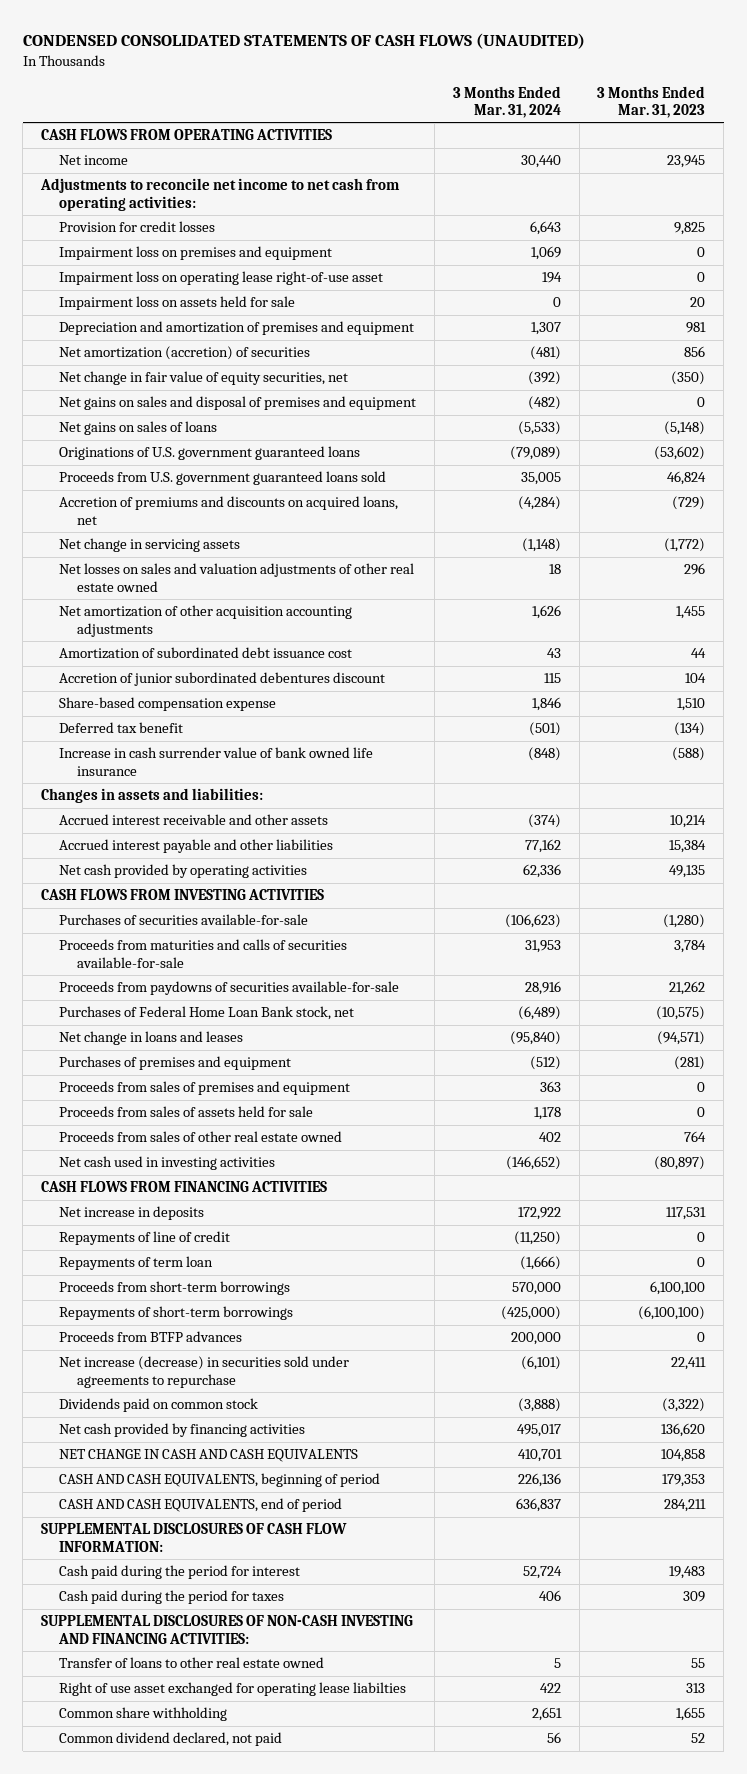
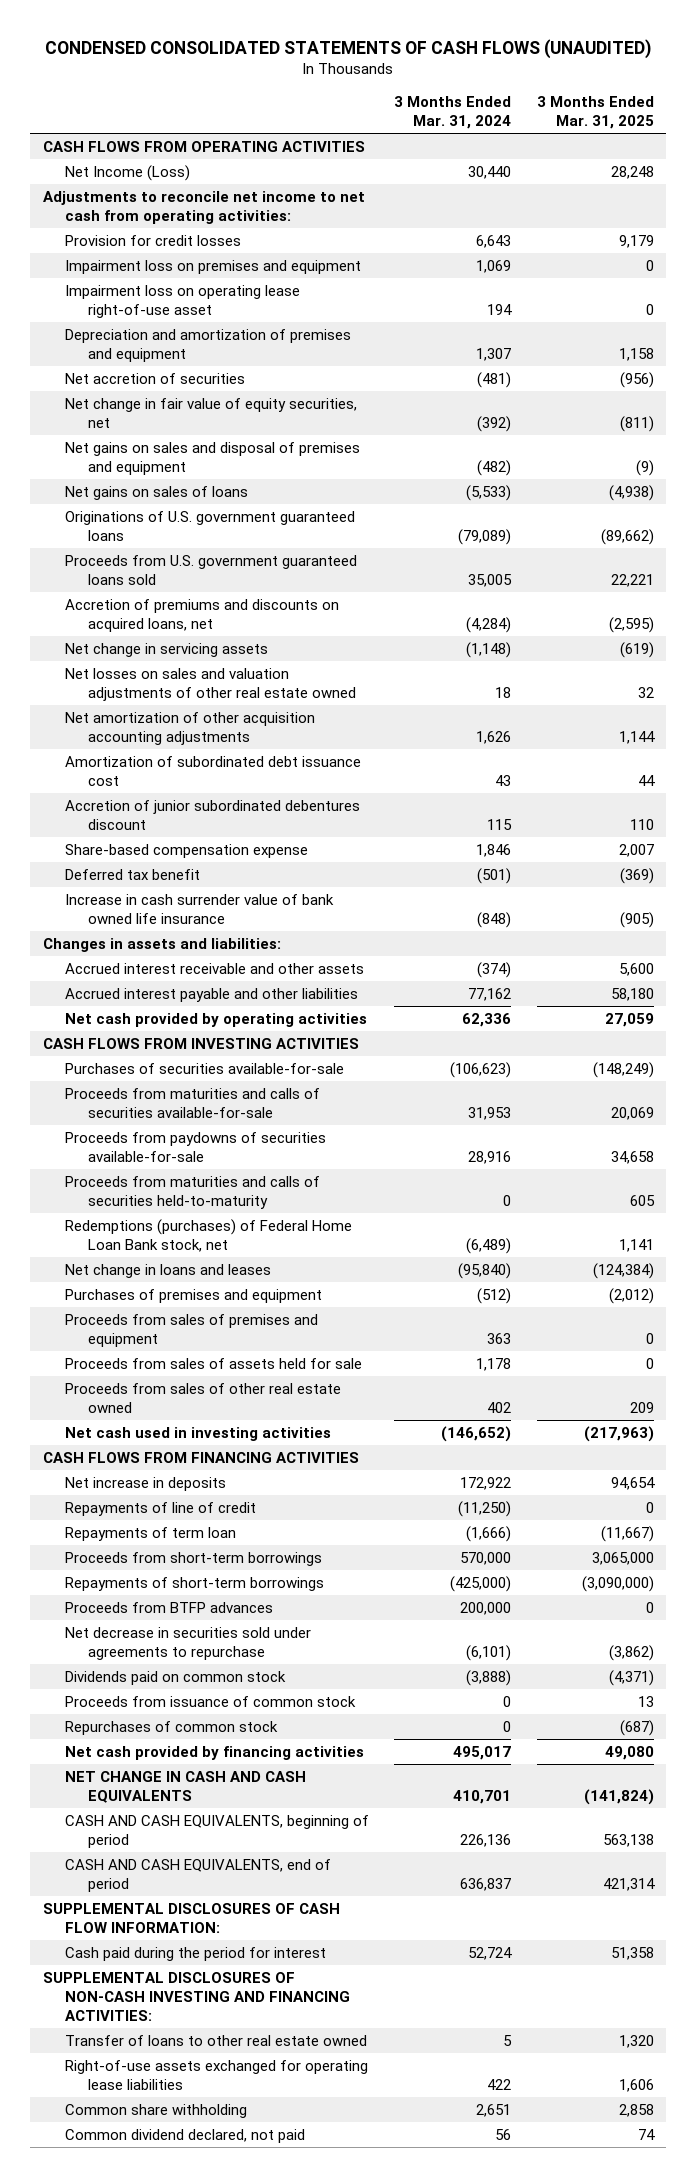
- | 3 Months Ended Mar. 31, 2024 | 3 Months Ended Mar. 31, 2023
+ | 3 Months Ended Mar. 31, 2024 | 3 Months Ended Mar. 31, 2025
- Net income | 30,440 | 23,945
+ Net Income (Loss) | 30,440 | 28,248
- Impairment loss on assets held for sale | 0 | 20
- Net amortization (accretion) of securities | (481) | 856
+ Net accretion of securities | (481) | (956)
- Purchases of Federal Home Loan Bank stock, net | (6,489) | (10,575)
+ Proceeds from maturities and calls of securities held-to-maturity | 0 | 605
+ Redemptions (purchases) of Federal Home Loan Bank stock, net | (6,489) | 1,141
- Net increase (decrease) in securities sold under agreements to repurchase | (6,101) | 22,411
+ Net decrease in securities sold under agreements to repurchase | (6,101) | (3,862)
+ Proceeds from issuance of common stock | 0 | 13
+ Repurchases of common stock | 0 | (687)
- Cash paid during the period for taxes | 406 | 309
- Right of use asset exchanged for operating lease liabilties | 422 | 313
+ Right-of-use assets exchanged for operating lease liabilities | 422 | 1,606

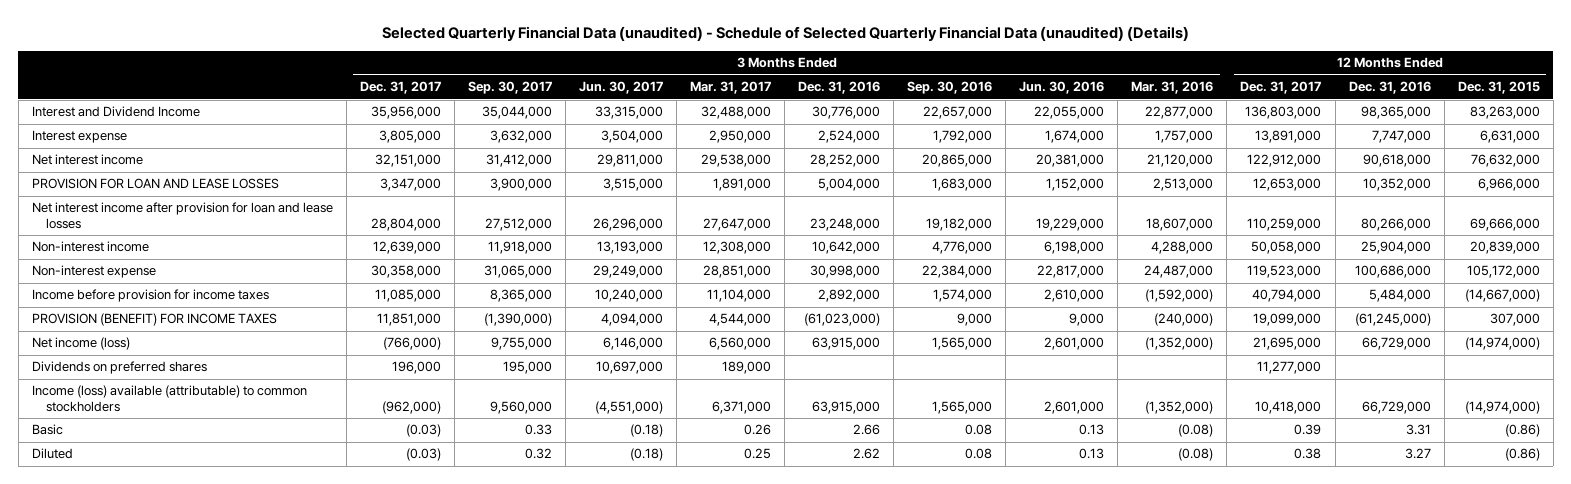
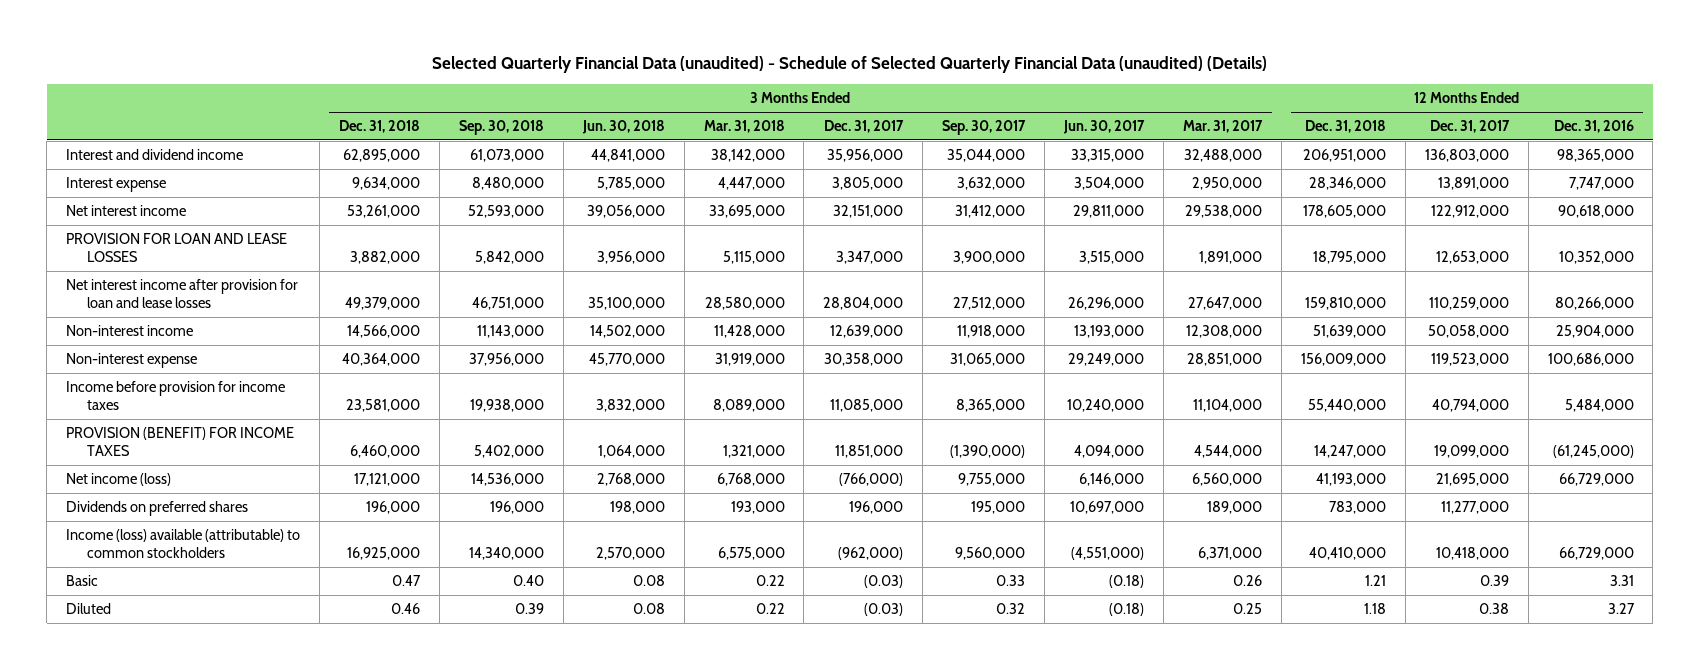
- | 3 Months Ended Dec. 31, 2017 | 3 Months Ended Sep. 30, 2017 | 3 Months Ended Jun. 30, 2017 | 3 Months Ended Mar. 31, 2017 | 3 Months Ended Dec. 31, 2016 | 3 Months Ended Sep. 30, 2016 | 3 Months Ended Jun. 30, 2016 | 3 Months Ended Mar. 31, 2016 | 12 Months Ended Dec. 31, 2017 | 12 Months Ended Dec. 31, 2016 | 12 Months Ended Dec. 31, 2015
+ | 3 Months Ended Dec. 31, 2018 | 3 Months Ended Sep. 30, 2018 | 3 Months Ended Jun. 30, 2018 | 3 Months Ended Mar. 31, 2018 | 3 Months Ended Dec. 31, 2017 | 3 Months Ended Sep. 30, 2017 | 3 Months Ended Jun. 30, 2017 | 3 Months Ended Mar. 31, 2017 | 12 Months Ended Dec. 31, 2018 | 12 Months Ended Dec. 31, 2017 | 12 Months Ended Dec. 31, 2016
- Interest and Dividend Income | 35,956,000 | 35,044,000 | 33,315,000 | 32,488,000 | 30,776,000 | 22,657,000 | 22,055,000 | 22,877,000 | 136,803,000 | 98,365,000 | 83,263,000
+ Interest and dividend income | 62,895,000 | 61,073,000 | 44,841,000 | 38,142,000 | 35,956,000 | 35,044,000 | 33,315,000 | 32,488,000 | 206,951,000 | 136,803,000 | 98,365,000

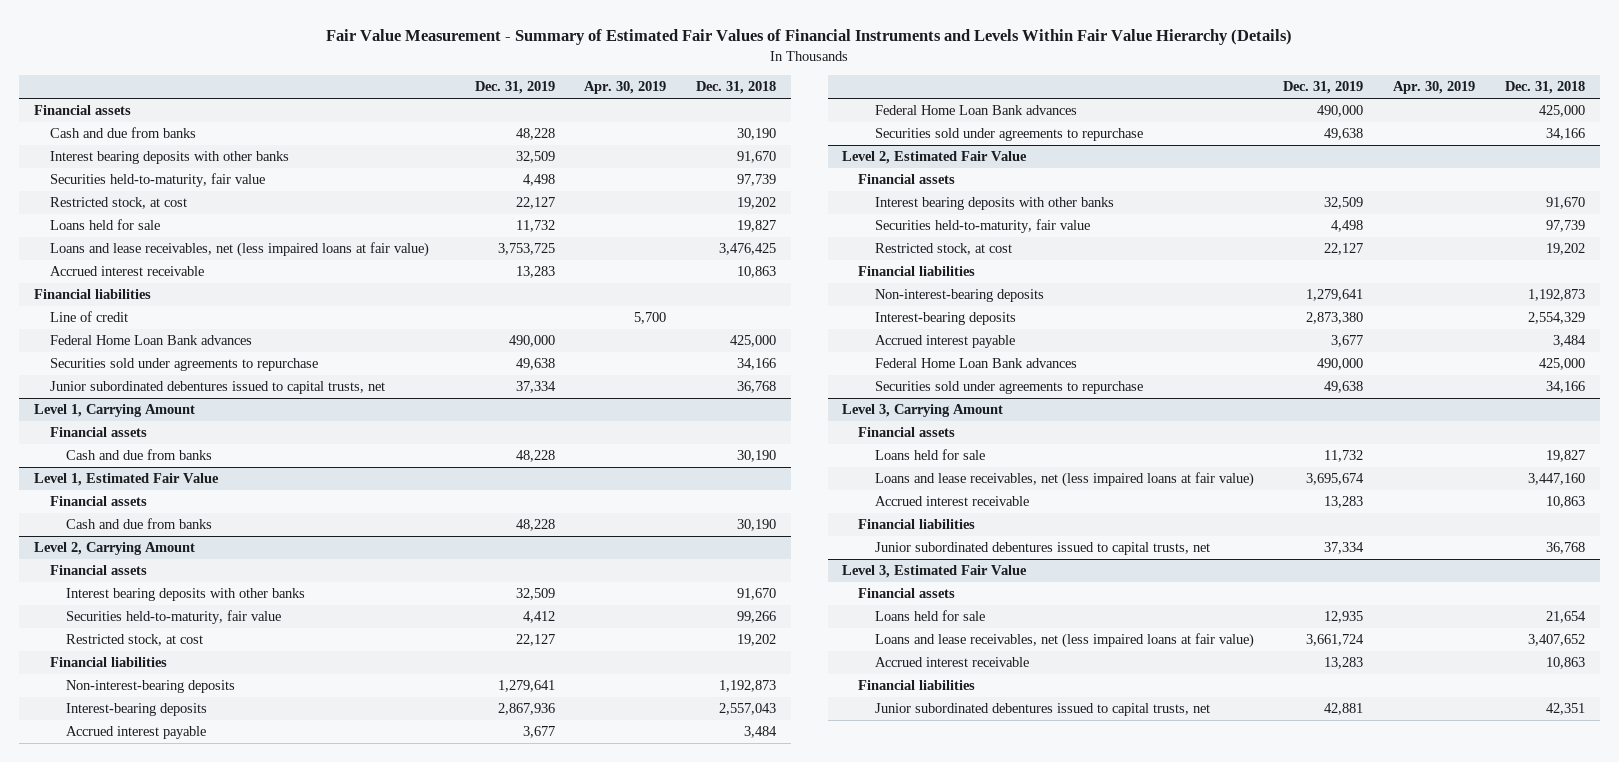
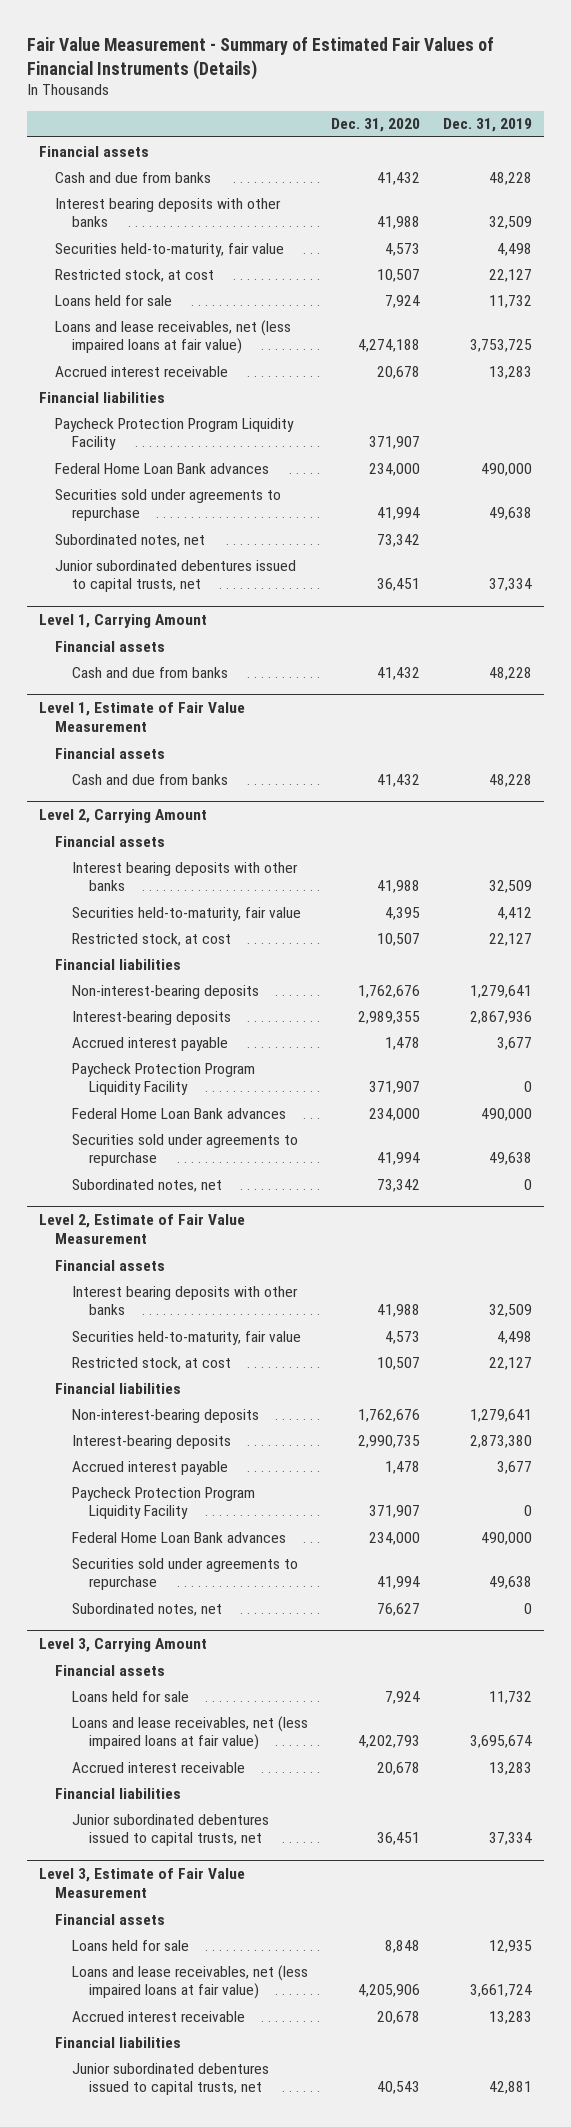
- Fair Value Measurement - Summary of Estimated Fair Values of Financial Instruments and Levels Within Fair Value Hierarchy (Details)
+ Fair Value Measurement - Summary of Estimated Fair Values of Financial Instruments (Details)
- | Dec. 31, 2019 | Apr. 30, 2019 | Dec. 31, 2018
+ | Dec. 31, 2020 | Dec. 31, 2019
- Line of credit | | 5,700 |
+ Paycheck Protection Program Liquidity Facility | 371,907 |
+ Subordinated notes, net | 73,342 |
- Level 1, Estimated Fair Value
+ Level 1, Estimate of Fair Value Measurement
@ Level 2, Carrying Amount
+ Paycheck Protection Program Liquidity Facility | 371,907 | 0
- Level 2, Estimated Fair Value
@ Level 2, Carrying Amount
+ Subordinated notes, net | 73,342 | 0
+ Level 2, Estimate of Fair Value Measurement
+ Paycheck Protection Program Liquidity Facility | 371,907 | 0
+ Subordinated notes, net | 76,627 | 0
- Level 3, Estimated Fair Value
+ Level 3, Estimate of Fair Value Measurement

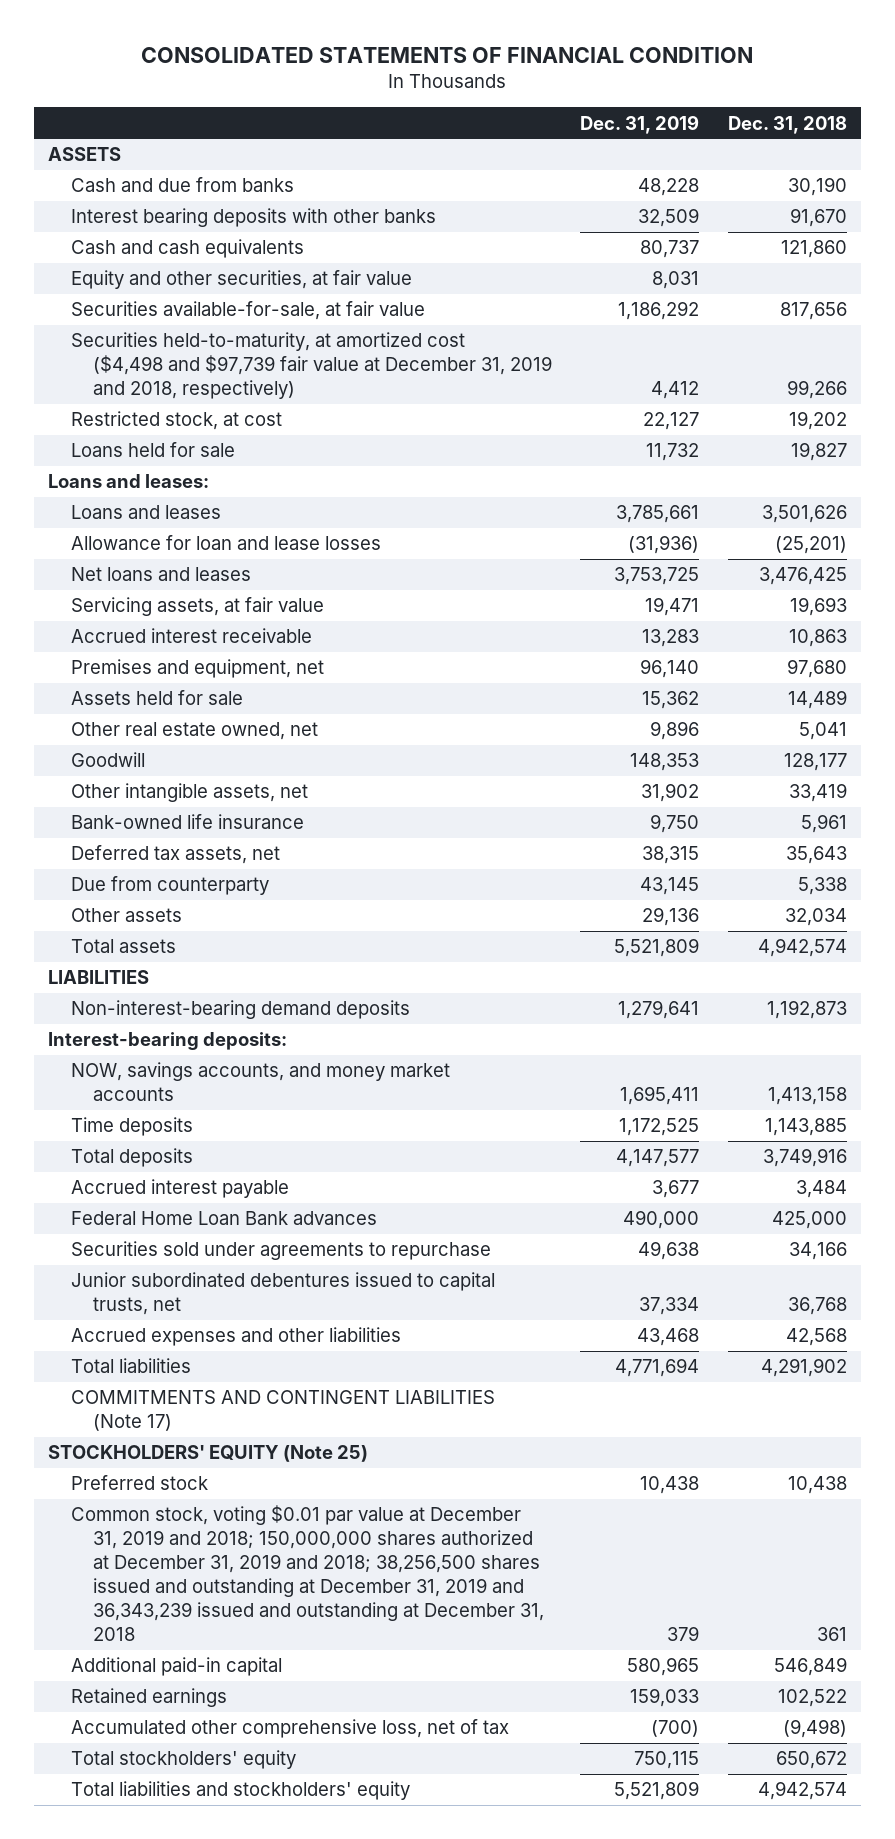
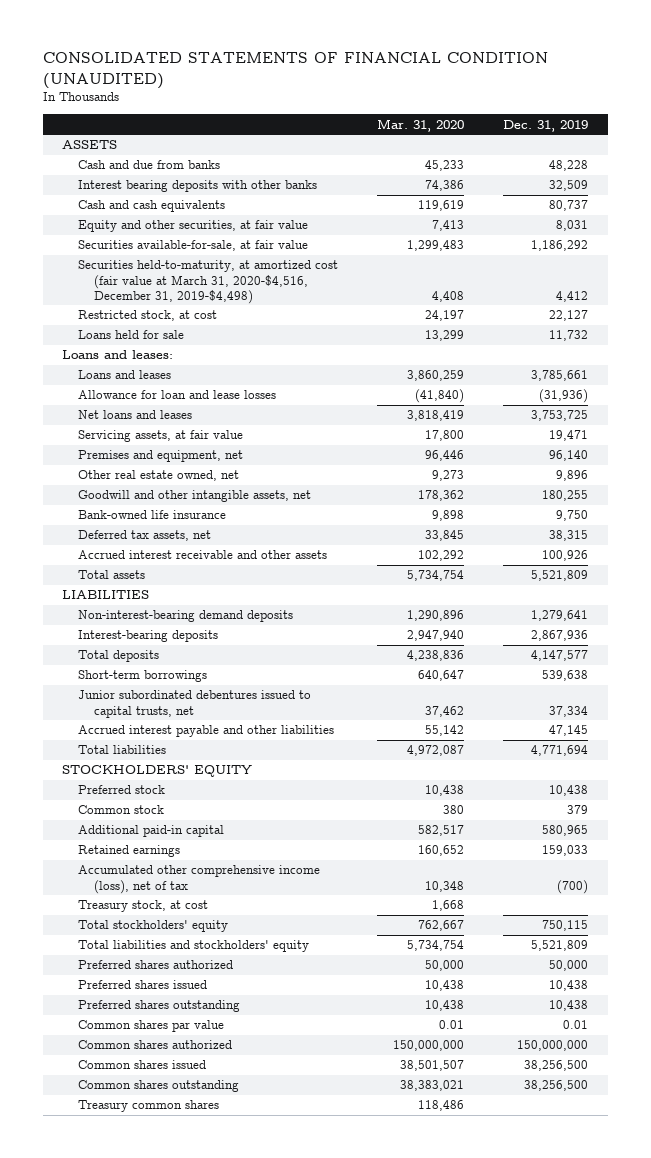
- CONSOLIDATED STATEMENTS OF FINANCIAL CONDITION
+ CONSOLIDATED STATEMENTS OF FINANCIAL CONDITION (UNAUDITED)
- | Dec. 31, 2019 | Dec. 31, 2018
+ | Mar. 31, 2020 | Dec. 31, 2019
- Securities held-to-maturity, at amortized cost ($4,498 and $97,739 fair value at December 31, 2019 and 2018, respectively) | 4,412 | 99,266
+ Securities held-to-maturity, at amortized cost (fair value at March 31, 2020-$4,516, December 31, 2019-$4,498) | 4,408 | 4,412
- Accrued interest receivable | 13,283 | 10,863
- Assets held for sale | 15,362 | 14,489
- Goodwill | 148,353 | 128,177
- Other intangible assets, net | 31,902 | 33,419
+ Goodwill and other intangible assets, net | 178,362 | 180,255
- Due from counterparty | 43,145 | 5,338
- Other assets | 29,136 | 32,034
+ Accrued interest receivable and other assets | 102,292 | 100,926
- Interest-bearing deposits:
- NOW, savings accounts, and money market accounts | 1,695,411 | 1,413,158
- Time deposits | 1,172,525 | 1,143,885
+ Interest-bearing deposits | 2,947,940 | 2,867,936
- Accrued interest payable | 3,677 | 3,484
- Federal Home Loan Bank advances | 490,000 | 425,000
- Securities sold under agreements to repurchase | 49,638 | 34,166
+ Short-term borrowings | 640,647 | 539,638
- Accrued expenses and other liabilities | 43,468 | 42,568
+ Accrued interest payable and other liabilities | 55,142 | 47,145
- COMMITMENTS AND CONTINGENT LIABILITIES (Note 17)
- STOCKHOLDERS' EQUITY (Note 25)
+ STOCKHOLDERS' EQUITY
- Common stock, voting $0.01 par value at December 31, 2019 and 2018; 150,000,000 shares authorized at December 31, 2019 and 2018; 38,256,500 shares issued and outstanding at December 31, 2019 and 36,343,239 issued and outstanding at December 31, 2018 | 379 | 361
+ Common stock | 380 | 379
- Accumulated other comprehensive loss, net of tax | (700) | (9,498)
+ Accumulated other comprehensive income (loss), net of tax | 10,348 | (700)
+ Treasury stock, at cost | 1,668 |
+ Preferred shares authorized | 50,000 | 50,000
+ Preferred shares issued | 10,438 | 10,438
+ Preferred shares outstanding | 10,438 | 10,438
+ Common shares par value | 0.01 | 0.01
+ Common shares authorized | 150,000,000 | 150,000,000
+ Common shares issued | 38,501,507 | 38,256,500
+ Common shares outstanding | 38,383,021 | 38,256,500
+ Treasury common shares | 118,486 |

